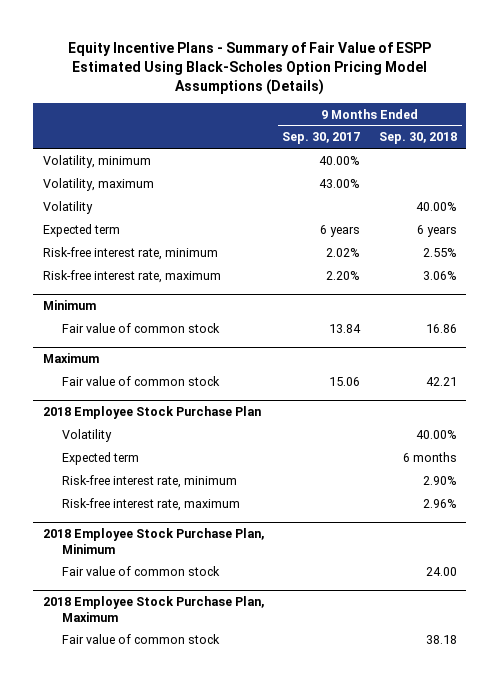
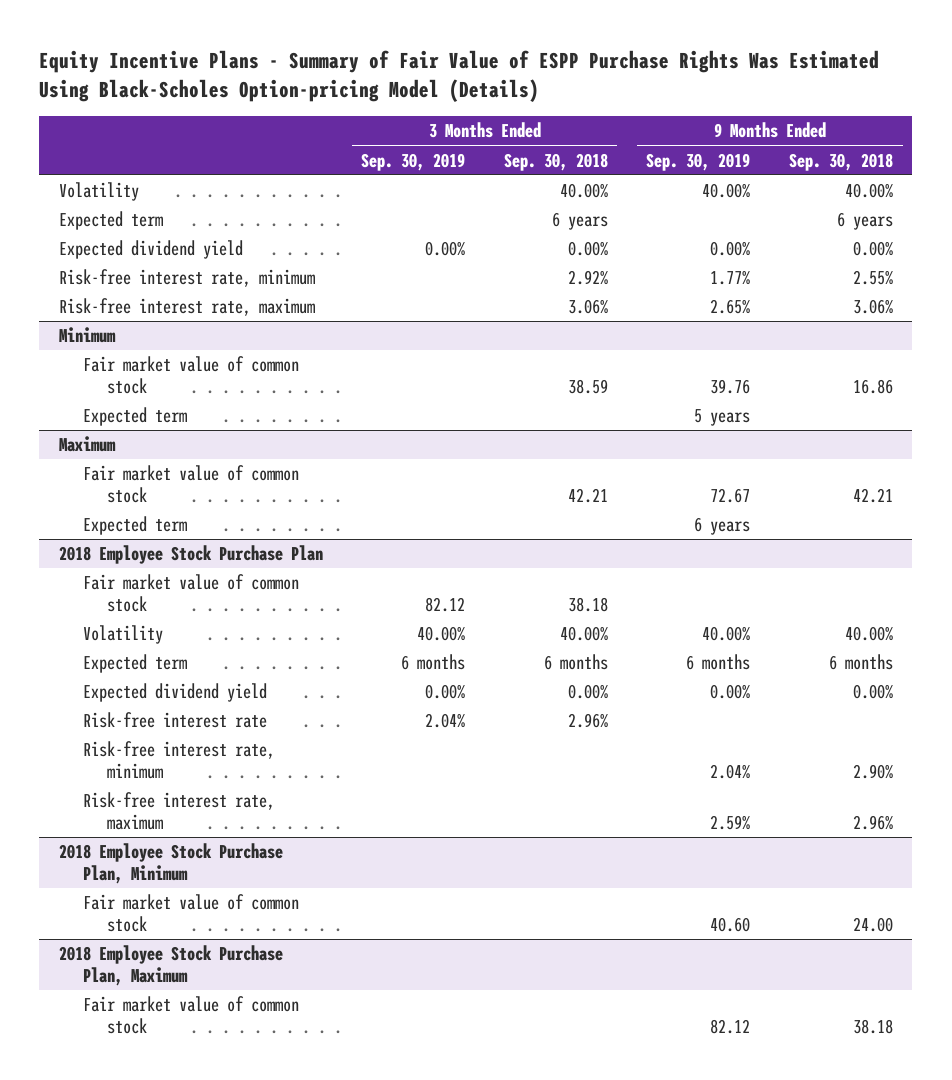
- Equity Incentive Plans - Summary of Fair Value of ESPP Estimated Using Black-Scholes Option Pricing Model Assumptions (Details)
+ Equity Incentive Plans - Summary of Fair Value of ESPP Purchase Rights Was Estimated Using Black-Scholes Option-pricing Model (Details)
- | 9 Months Ended Sep. 30, 2017 | 9 Months Ended Sep. 30, 2018
+ | 3 Months Ended Sep. 30, 2019 | 3 Months Ended Sep. 30, 2018 | 9 Months Ended Sep. 30, 2019 | 9 Months Ended Sep. 30, 2018
- Volatility, minimum | 40.00% |
- Volatility, maximum | 43.00% |
+ Expected dividend yield | 0.00% | 0.00% | 0.00% | 0.00%
@ Minimum
- Fair value of common stock | 13.84 | 16.86
+ Fair market value of common stock | | 38.59 | 39.76 | 16.86
+ Expected term | | | 5 years |
@ Maximum
- Fair value of common stock | 15.06 | 42.21
+ Fair market value of common stock | | 42.21 | 72.67 | 42.21
+ Expected term | | | 6 years |
@ 2018 Employee Stock Purchase Plan
+ Fair market value of common stock | 82.12 | 38.18 | |
+ Expected dividend yield | 0.00% | 0.00% | 0.00% | 0.00%
+ Risk-free interest rate | 2.04% | 2.96% | |
@ 2018 Employee Stock Purchase Plan, Minimum
- Fair value of common stock | | 24.00
+ Fair market value of common stock | | | 40.60 | 24.00
@ 2018 Employee Stock Purchase Plan, Maximum
- Fair value of common stock | | 38.18
+ Fair market value of common stock | | | 82.12 | 38.18

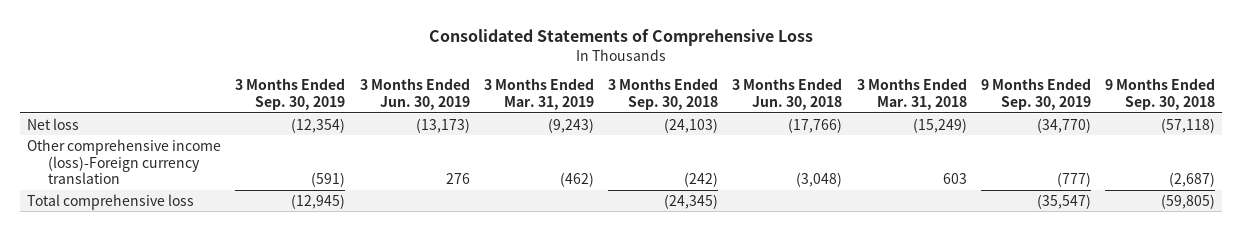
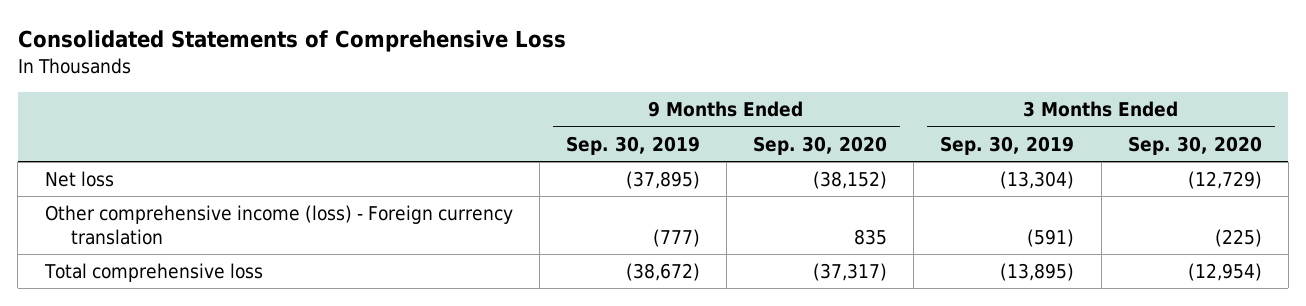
- | 3 Months Ended Sep. 30, 2019 | 3 Months Ended Jun. 30, 2019 | 3 Months Ended Mar. 31, 2019 | 3 Months Ended Sep. 30, 2018 | 3 Months Ended Jun. 30, 2018 | 3 Months Ended Mar. 31, 2018 | 9 Months Ended Sep. 30, 2019 | 9 Months Ended Sep. 30, 2018
+ | 9 Months Ended Sep. 30, 2019 | 9 Months Ended Sep. 30, 2020 | 3 Months Ended Sep. 30, 2019 | 3 Months Ended Sep. 30, 2020
- Net loss | (12,354) | (13,173) | (9,243) | (24,103) | (17,766) | (15,249) | (34,770) | (57,118)
- Other comprehensive income (loss)-Foreign currency translation | (591) | 276 | (462) | (242) | (3,048) | 603 | (777) | (2,687)
- Total comprehensive loss | (12,945) | | | (24,345) | | | (35,547) | (59,805)
+ Net loss | (37,895) | (38,152) | (13,304) | (12,729)
+ Other comprehensive income (loss) - Foreign currency translation | (777) | 835 | (591) | (225)
+ Total comprehensive loss | (38,672) | (37,317) | (13,895) | (12,954)

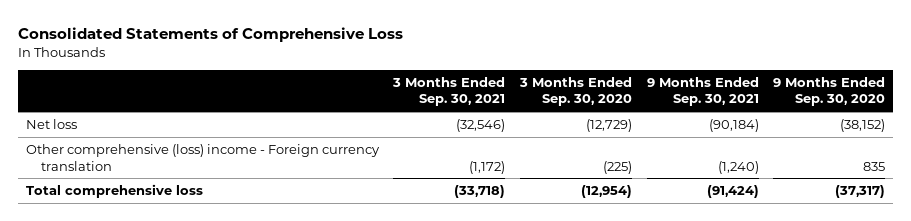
- | 9 Months Ended Sep. 30, 2019 | 9 Months Ended Sep. 30, 2020 | 3 Months Ended Sep. 30, 2019 | 3 Months Ended Sep. 30, 2020
+ | 3 Months Ended Sep. 30, 2021 | 3 Months Ended Sep. 30, 2020 | 9 Months Ended Sep. 30, 2021 | 9 Months Ended Sep. 30, 2020
- Other comprehensive income (loss) - Foreign currency translation | (777) | 835 | (591) | (225)
+ Other comprehensive (loss) income - Foreign currency translation | (1,172) | (225) | (1,240) | 835

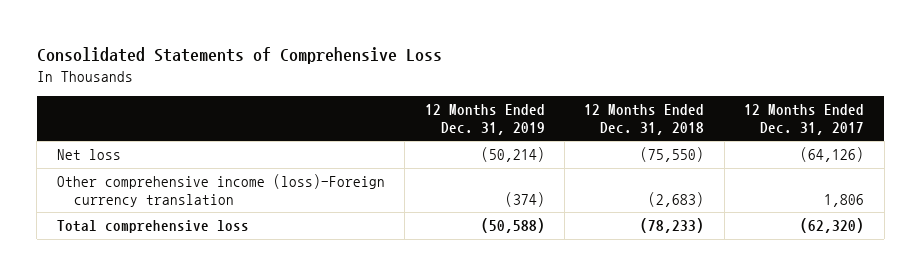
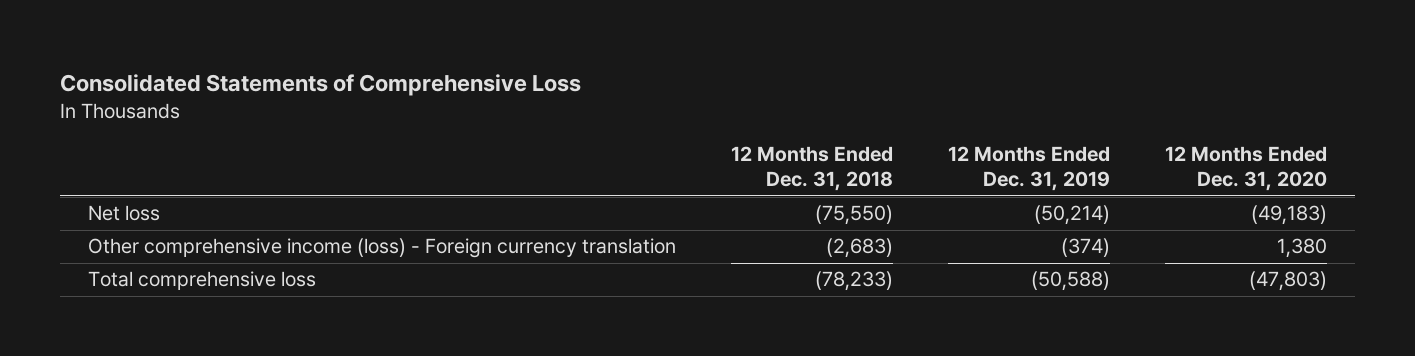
- | 12 Months Ended Dec. 31, 2019 | 12 Months Ended Dec. 31, 2018 | 12 Months Ended Dec. 31, 2017
+ | 12 Months Ended Dec. 31, 2018 | 12 Months Ended Dec. 31, 2019 | 12 Months Ended Dec. 31, 2020
- Other comprehensive income (loss)-Foreign currency translation | (374) | (2,683) | 1,806
+ Other comprehensive income (loss) - Foreign currency translation | (2,683) | (374) | 1,380

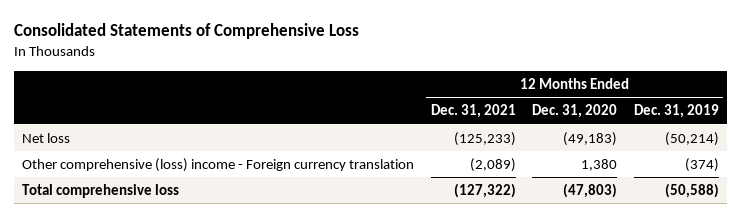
- | 12 Months Ended Dec. 31, 2018 | 12 Months Ended Dec. 31, 2019 | 12 Months Ended Dec. 31, 2020
+ | 12 Months Ended Dec. 31, 2021 | 12 Months Ended Dec. 31, 2020 | 12 Months Ended Dec. 31, 2019
- Other comprehensive income (loss) - Foreign currency translation | (2,683) | (374) | 1,380
+ Other comprehensive (loss) income - Foreign currency translation | (2,089) | 1,380 | (374)

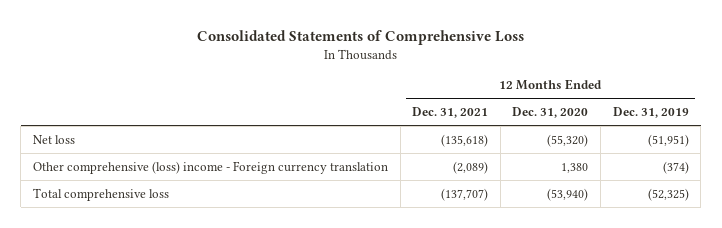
- Net loss | (125,233) | (49,183) | (50,214)
+ Net loss | (135,618) | (55,320) | (51,951)
- Total comprehensive loss | (127,322) | (47,803) | (50,588)
+ Total comprehensive loss | (137,707) | (53,940) | (52,325)

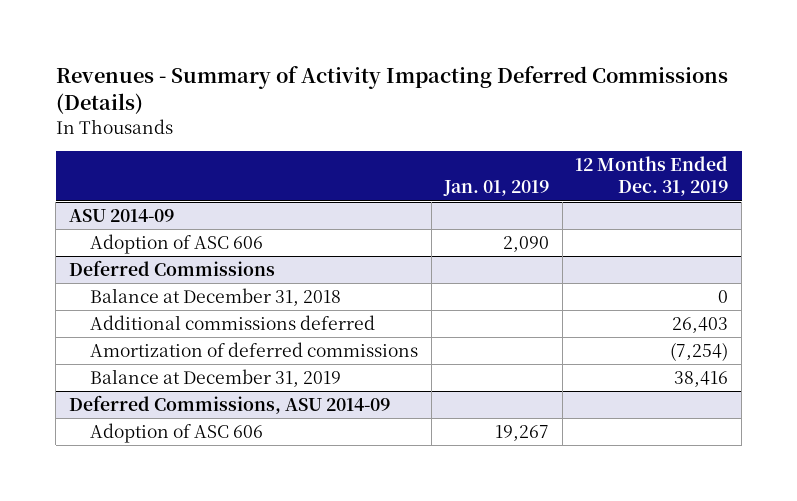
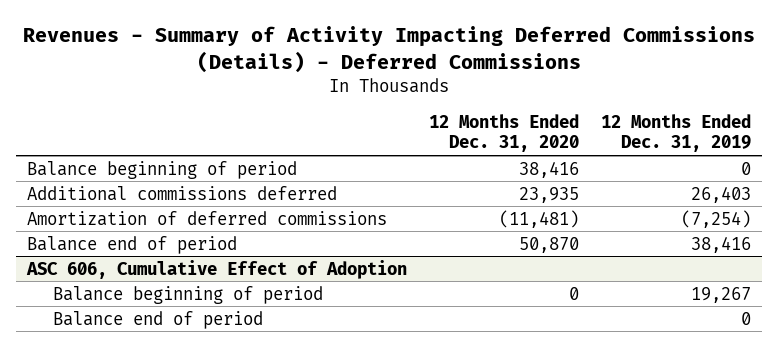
- Revenues - Summary of Activity Impacting Deferred Commissions (Details)
+ Revenues - Summary of Activity Impacting Deferred Commissions (Details) - Deferred Commissions
- | Jan. 01, 2019 | 12 Months Ended Dec. 31, 2019
+ | 12 Months Ended Dec. 31, 2020 | 12 Months Ended Dec. 31, 2019
- ASU 2014-09
- Adoption of ASC 606 | 2,090 |
- Deferred Commissions
- Balance at December 31, 2018 | | 0
+ Balance beginning of period | 38,416 | 0
- Balance at December 31, 2019 | | 38,416
- Deferred Commissions, ASU 2014-09
- Adoption of ASC 606 | 19,267 |
+ Balance end of period | 50,870 | 38,416
+ ASC 606, Cumulative Effect of Adoption
+ Balance beginning of period | 0 | 19,267
+ Balance end of period | | 0

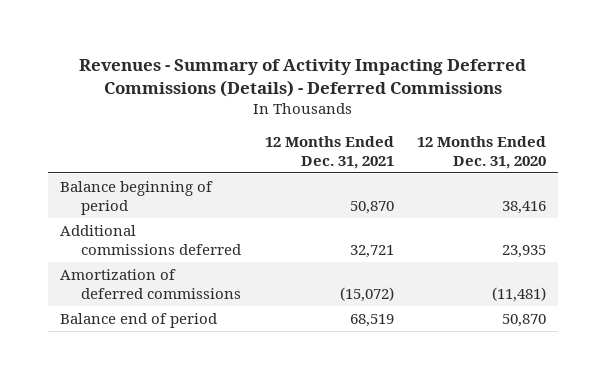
- | 12 Months Ended Dec. 31, 2020 | 12 Months Ended Dec. 31, 2019
+ | 12 Months Ended Dec. 31, 2021 | 12 Months Ended Dec. 31, 2020
- ASC 606, Cumulative Effect of Adoption
- Balance beginning of period | 0 | 19,267
- Balance end of period | | 0

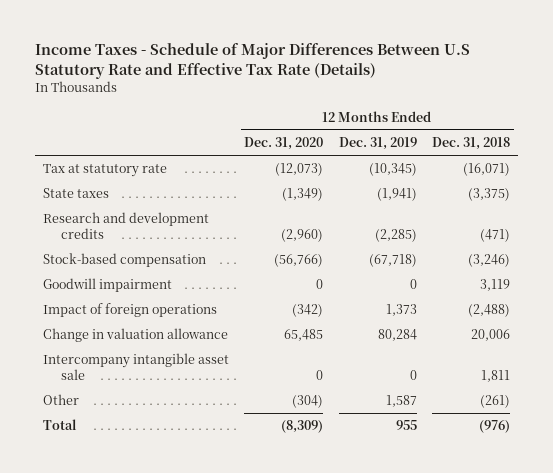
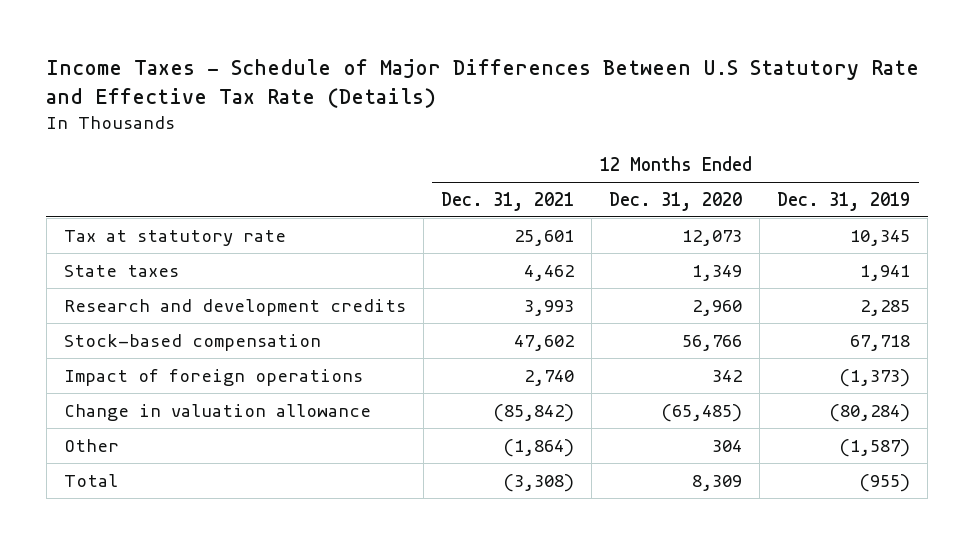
- | 12 Months Ended Dec. 31, 2020 | 12 Months Ended Dec. 31, 2019 | 12 Months Ended Dec. 31, 2018
+ | 12 Months Ended Dec. 31, 2021 | 12 Months Ended Dec. 31, 2020 | 12 Months Ended Dec. 31, 2019
- Tax at statutory rate | (12,073) | (10,345) | (16,071)
- State taxes | (1,349) | (1,941) | (3,375)
- Research and development credits | (2,960) | (2,285) | (471)
- Stock-based compensation | (56,766) | (67,718) | (3,246)
- Goodwill impairment | 0 | 0 | 3,119
- Impact of foreign operations | (342) | 1,373 | (2,488)
- Change in valuation allowance | 65,485 | 80,284 | 20,006
- Intercompany intangible asset sale | 0 | 0 | 1,811
- Other | (304) | 1,587 | (261)
- Total | (8,309) | 955 | (976)
+ Tax at statutory rate | 25,601 | 12,073 | 10,345
+ State taxes | 4,462 | 1,349 | 1,941
+ Research and development credits | 3,993 | 2,960 | 2,285
+ Stock-based compensation | 47,602 | 56,766 | 67,718
+ Impact of foreign operations | 2,740 | 342 | (1,373)
+ Change in valuation allowance | (85,842) | (65,485) | (80,284)
+ Other | (1,864) | 304 | (1,587)
+ Total | (3,308) | 8,309 | (955)

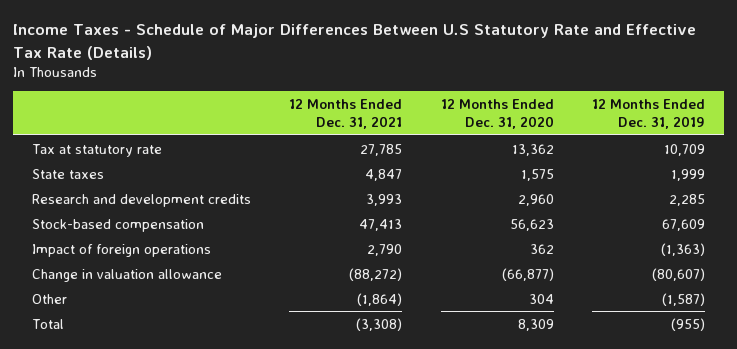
- Tax at statutory rate | 25,601 | 12,073 | 10,345
- State taxes | 4,462 | 1,349 | 1,941
+ Tax at statutory rate | 27,785 | 13,362 | 10,709
+ State taxes | 4,847 | 1,575 | 1,999
- Stock-based compensation | 47,602 | 56,766 | 67,718
- Impact of foreign operations | 2,740 | 342 | (1,373)
- Change in valuation allowance | (85,842) | (65,485) | (80,284)
+ Stock-based compensation | 47,413 | 56,623 | 67,609
+ Impact of foreign operations | 2,790 | 362 | (1,363)
+ Change in valuation allowance | (88,272) | (66,877) | (80,607)

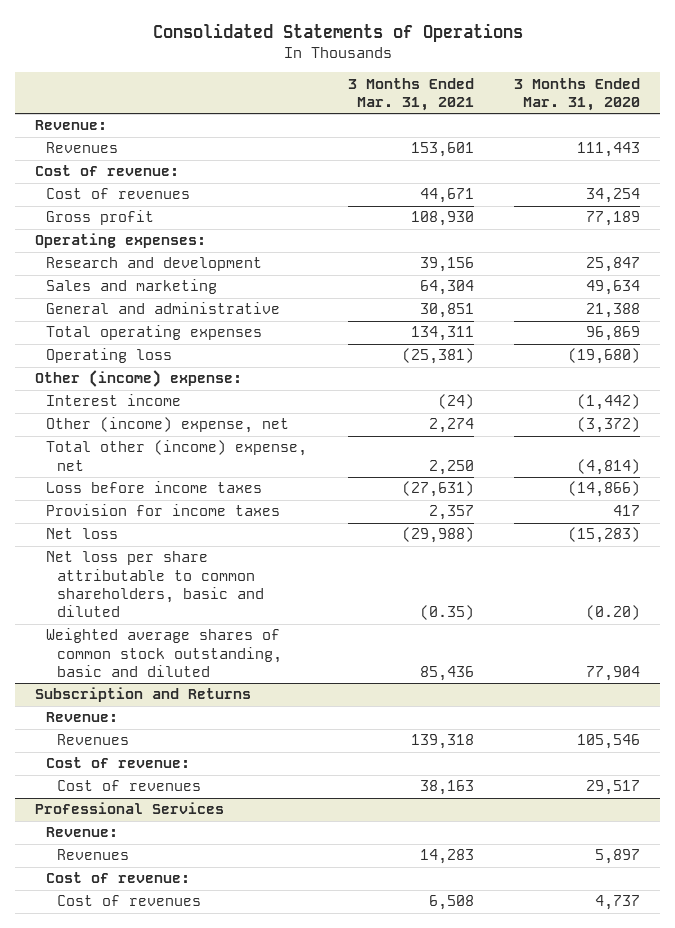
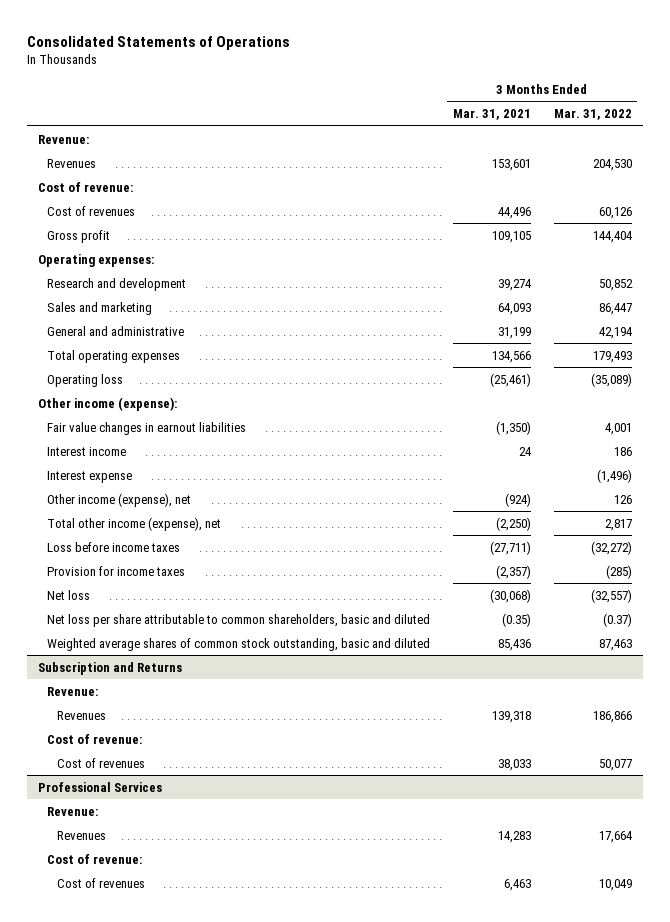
- | 3 Months Ended Mar. 31, 2021 | 3 Months Ended Mar. 31, 2020
+ | 3 Months Ended Mar. 31, 2021 | 3 Months Ended Mar. 31, 2022
- Cost of revenues | 44,671 | 34,254
- Gross profit | 108,930 | 77,189
+ Cost of revenues | 44,496 | 60,126
+ Gross profit | 109,105 | 144,404
- Research and development | 39,156 | 25,847
- Sales and marketing | 64,304 | 49,634
- General and administrative | 30,851 | 21,388
- Total operating expenses | 134,311 | 96,869
- Operating loss | (25,381) | (19,680)
- Other (income) expense:
- Interest income | (24) | (1,442)
- Other (income) expense, net | 2,274 | (3,372)
- Total other (income) expense, net | 2,250 | (4,814)
- Loss before income taxes | (27,631) | (14,866)
- Provision for income taxes | 2,357 | 417
- Net loss | (29,988) | (15,283)
+ Research and development | 39,274 | 50,852
+ Sales and marketing | 64,093 | 86,447
+ General and administrative | 31,199 | 42,194
+ Total operating expenses | 134,566 | 179,493
+ Operating loss | (25,461) | (35,089)
+ Other income (expense):
+ Fair value changes in earnout liabilities | (1,350) | 4,001
+ Interest income | 24 | 186
+ Interest expense | | (1,496)
+ Other income (expense), net | (924) | 126
+ Total other income (expense), net | (2,250) | 2,817
+ Loss before income taxes | (27,711) | (32,272)
+ Provision for income taxes | (2,357) | (285)
+ Net loss | (30,068) | (32,557)
@ Subscription and Returns
- Cost of revenues | 38,163 | 29,517
+ Cost of revenues | 38,033 | 50,077
@ Professional Services
- Cost of revenues | 6,508 | 4,737
+ Cost of revenues | 6,463 | 10,049

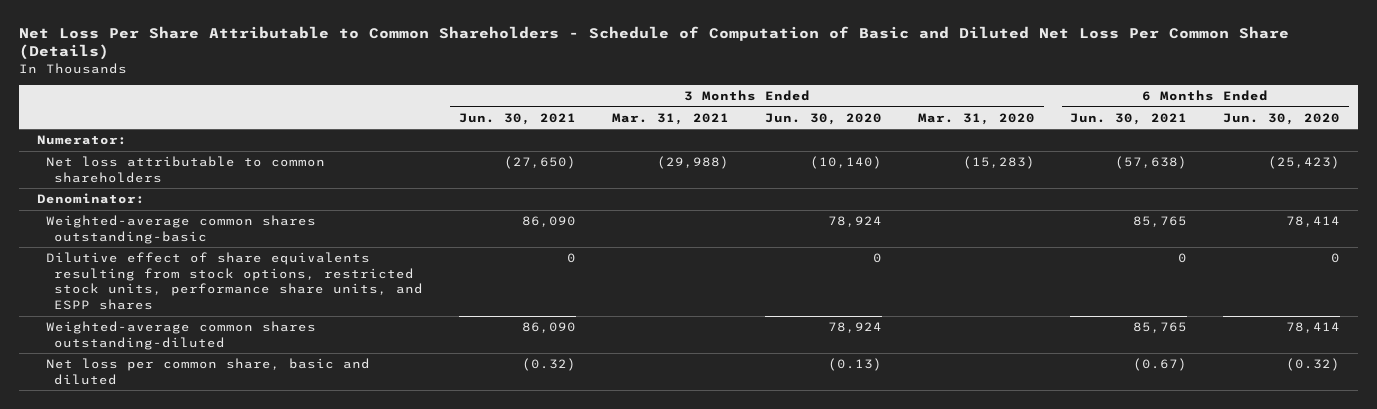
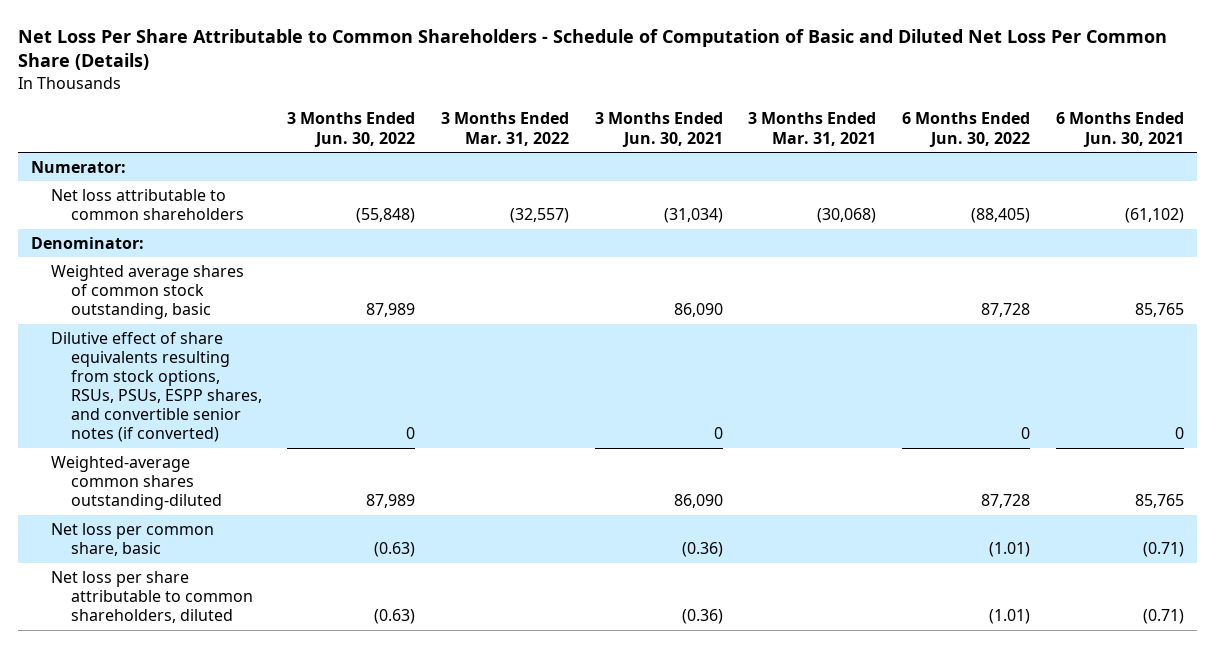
- | 3 Months Ended Jun. 30, 2021 | 3 Months Ended Mar. 31, 2021 | 3 Months Ended Jun. 30, 2020 | 3 Months Ended Mar. 31, 2020 | 6 Months Ended Jun. 30, 2021 | 6 Months Ended Jun. 30, 2020
+ | 3 Months Ended Jun. 30, 2022 | 3 Months Ended Mar. 31, 2022 | 3 Months Ended Jun. 30, 2021 | 3 Months Ended Mar. 31, 2021 | 6 Months Ended Jun. 30, 2022 | 6 Months Ended Jun. 30, 2021
- Net loss attributable to common shareholders | (27,650) | (29,988) | (10,140) | (15,283) | (57,638) | (25,423)
+ Net loss attributable to common shareholders | (55,848) | (32,557) | (31,034) | (30,068) | (88,405) | (61,102)
- Weighted-average common shares outstanding-basic | 86,090 | | 78,924 | | 85,765 | 78,414
- Dilutive effect of share equivalents resulting from stock options, restricted stock units, performance share units, and ESPP shares | 0 | | 0 | | 0 | 0
+ Weighted average shares of common stock outstanding, basic | 87,989 | | 86,090 | | 87,728 | 85,765
+ Dilutive effect of share equivalents resulting from stock options, RSUs, PSUs, ESPP shares, and convertible senior notes (if converted) | 0 | | 0 | | 0 | 0
- Net loss per common share, basic and diluted | (0.32) | | (0.13) | | (0.67) | (0.32)
+ Net loss per common share, basic | (0.63) | | (0.36) | | (1.01) | (0.71)
+ Net loss per share attributable to common shareholders, diluted | (0.63) | | (0.36) | | (1.01) | (0.71)

